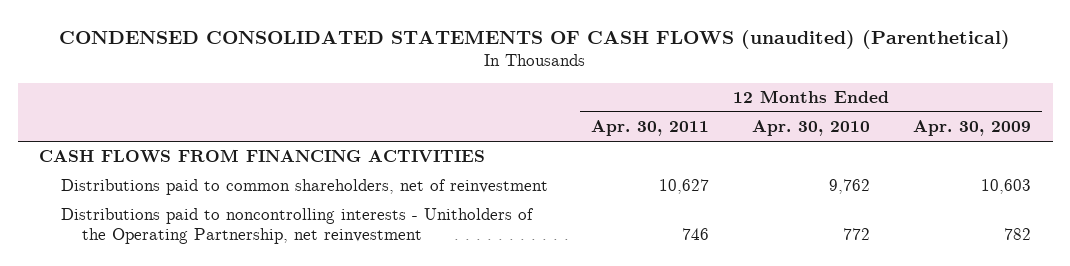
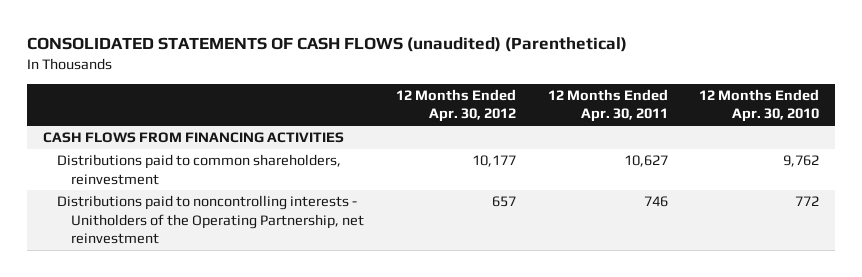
- CONDENSED CONSOLIDATED STATEMENTS OF CASH FLOWS (unaudited) (Parenthetical)
+ CONSOLIDATED STATEMENTS OF CASH FLOWS (unaudited) (Parenthetical)
- | 12 Months Ended Apr. 30, 2011 | 12 Months Ended Apr. 30, 2010 | 12 Months Ended Apr. 30, 2009
+ | 12 Months Ended Apr. 30, 2012 | 12 Months Ended Apr. 30, 2011 | 12 Months Ended Apr. 30, 2010
- Distributions paid to common shareholders, net of reinvestment | 10,627 | 9,762 | 10,603
+ Distributions paid to common shareholders, reinvestment | 10,177 | 10,627 | 9,762

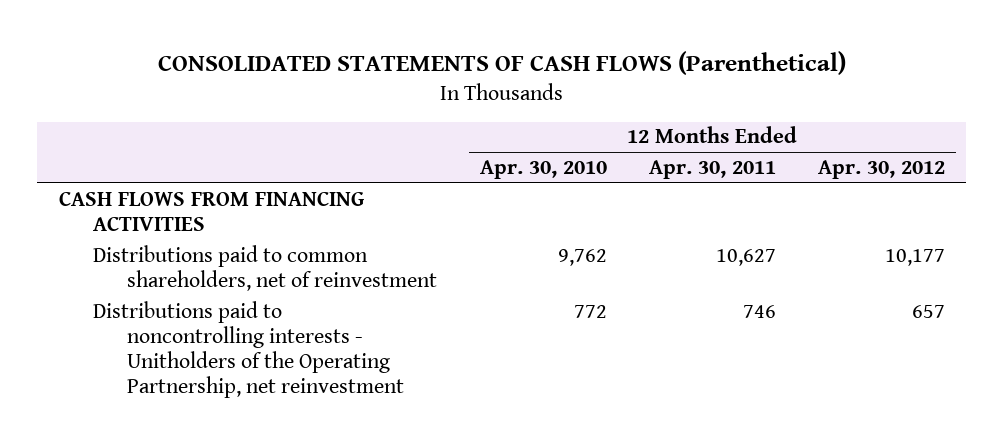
- CONSOLIDATED STATEMENTS OF CASH FLOWS (unaudited) (Parenthetical)
+ CONSOLIDATED STATEMENTS OF CASH FLOWS (Parenthetical)
- | 12 Months Ended Apr. 30, 2012 | 12 Months Ended Apr. 30, 2011 | 12 Months Ended Apr. 30, 2010
+ | 12 Months Ended Apr. 30, 2010 | 12 Months Ended Apr. 30, 2011 | 12 Months Ended Apr. 30, 2012
- Distributions paid to common shareholders, reinvestment | 10,177 | 10,627 | 9,762
+ Distributions paid to common shareholders, net of reinvestment | 9,762 | 10,627 | 10,177

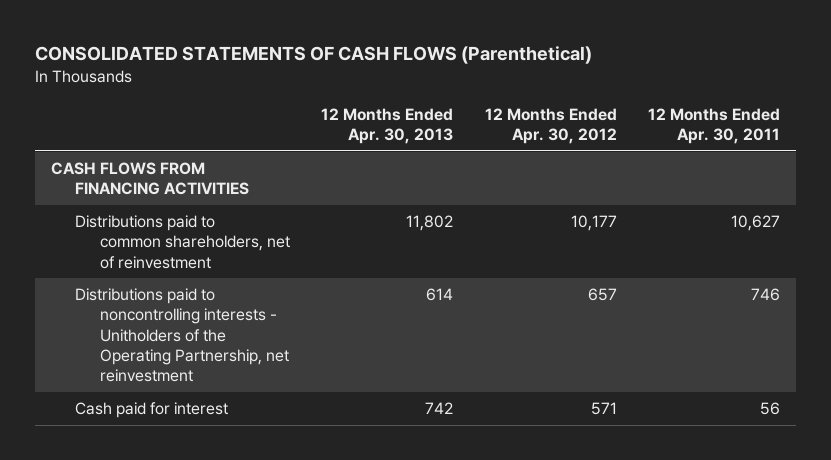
- | 12 Months Ended Apr. 30, 2010 | 12 Months Ended Apr. 30, 2011 | 12 Months Ended Apr. 30, 2012
+ | 12 Months Ended Apr. 30, 2013 | 12 Months Ended Apr. 30, 2012 | 12 Months Ended Apr. 30, 2011
+ Cash paid for interest | 742 | 571 | 56

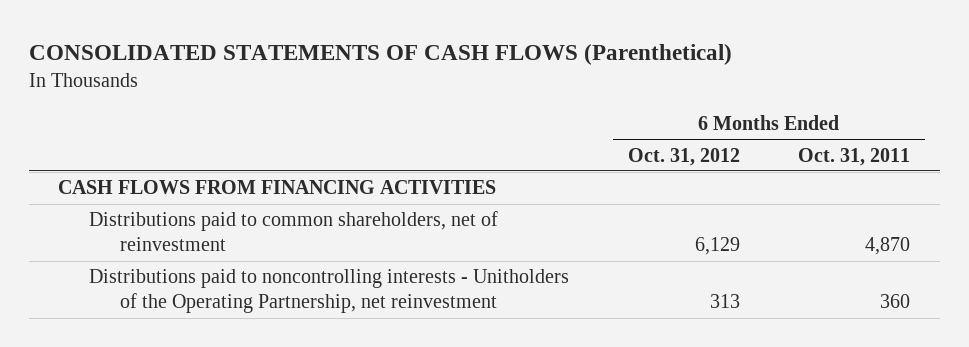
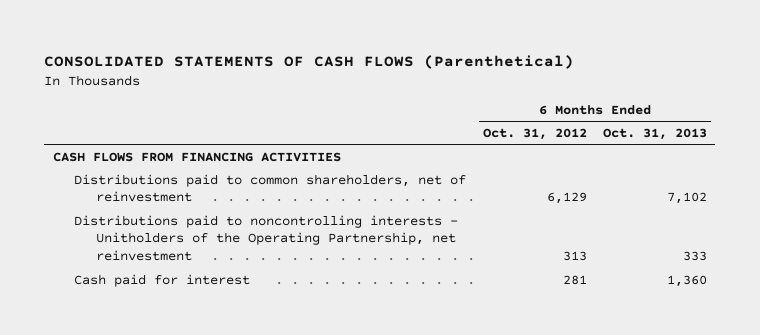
- | 6 Months Ended Oct. 31, 2012 | 6 Months Ended Oct. 31, 2011
+ | 6 Months Ended Oct. 31, 2012 | 6 Months Ended Oct. 31, 2013
+ Cash paid for interest | 281 | 1,360

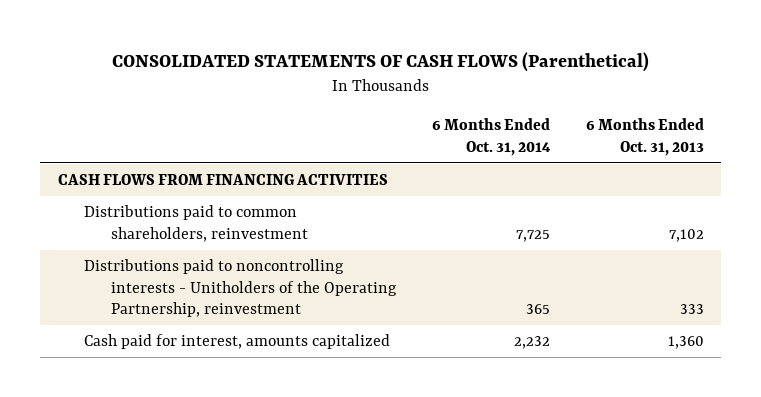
- | 6 Months Ended Oct. 31, 2012 | 6 Months Ended Oct. 31, 2013
+ | 6 Months Ended Oct. 31, 2014 | 6 Months Ended Oct. 31, 2013
- Distributions paid to common shareholders, net of reinvestment | 6,129 | 7,102
- Distributions paid to noncontrolling interests - Unitholders of the Operating Partnership, net reinvestment | 313 | 333
- Cash paid for interest | 281 | 1,360
+ Distributions paid to common shareholders, reinvestment | 7,725 | 7,102
+ Distributions paid to noncontrolling interests - Unitholders of the Operating Partnership, reinvestment | 365 | 333
+ Cash paid for interest, amounts capitalized | 2,232 | 1,360

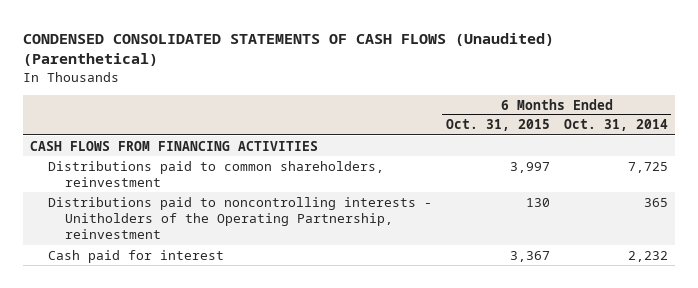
- CONSOLIDATED STATEMENTS OF CASH FLOWS (Parenthetical)
+ CONDENSED CONSOLIDATED STATEMENTS OF CASH FLOWS (Unaudited) (Parenthetical)
- | 6 Months Ended Oct. 31, 2014 | 6 Months Ended Oct. 31, 2013
+ | 6 Months Ended Oct. 31, 2015 | 6 Months Ended Oct. 31, 2014
- Cash paid for interest, amounts capitalized | 2,232 | 1,360
+ Cash paid for interest | 3,367 | 2,232

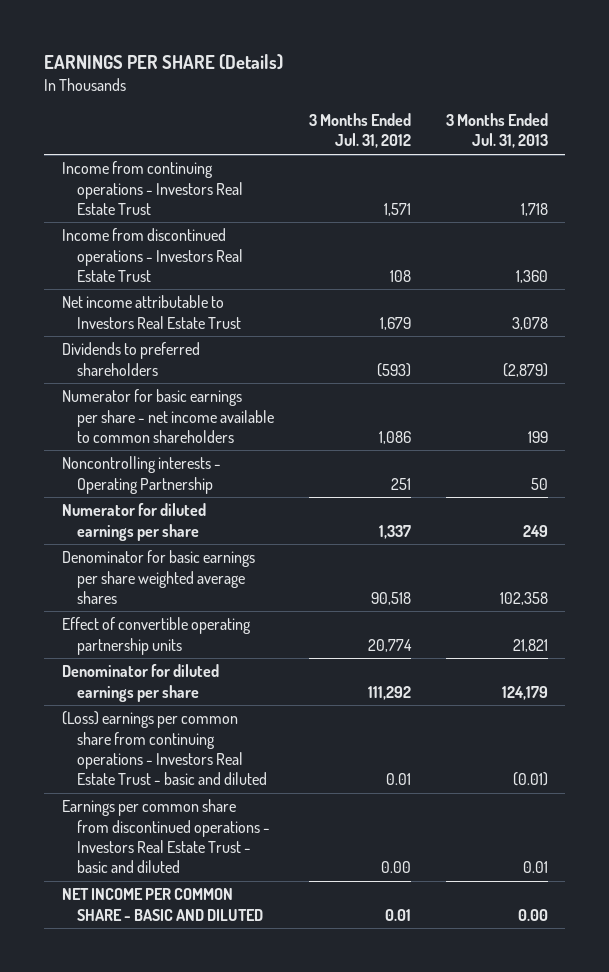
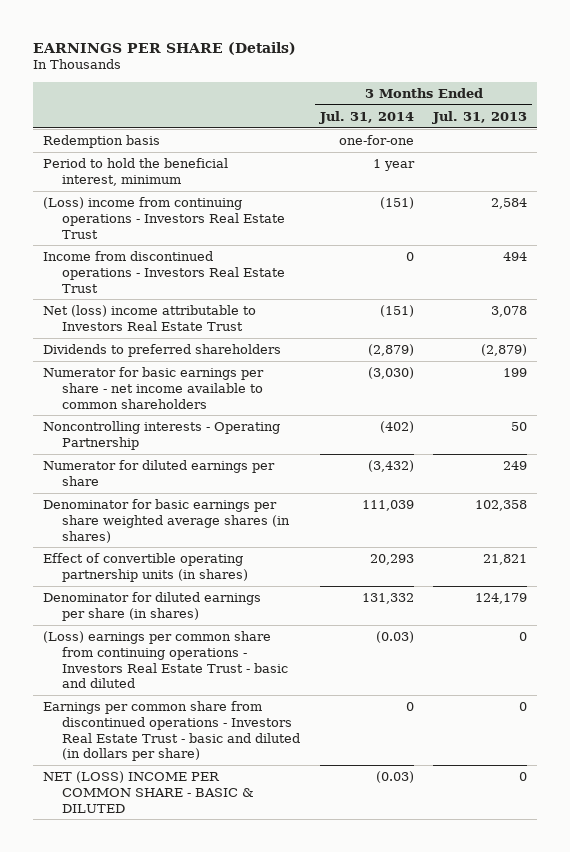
- | 3 Months Ended Jul. 31, 2012 | 3 Months Ended Jul. 31, 2013
+ | 3 Months Ended Jul. 31, 2014 | 3 Months Ended Jul. 31, 2013
- Income from continuing operations - Investors Real Estate Trust | 1,571 | 1,718
- Income from discontinued operations - Investors Real Estate Trust | 108 | 1,360
- Net income attributable to Investors Real Estate Trust | 1,679 | 3,078
+ Redemption basis | one-for-one |
+ Period to hold the beneficial interest, minimum | 1 year |
+ (Loss) income from continuing operations - Investors Real Estate Trust | (151) | 2,584
+ Income from discontinued operations - Investors Real Estate Trust | 0 | 494
+ Net (loss) income attributable to Investors Real Estate Trust | (151) | 3,078
- Denominator for basic earnings per share weighted average shares | 90,518 | 102,358
- Effect of convertible operating partnership units | 20,774 | 21,821
- Denominator for diluted earnings per share | 111,292 | 124,179
- (Loss) earnings per common share from continuing operations - Investors Real Estate Trust - basic and diluted | 0.01 | (0.01)
- Earnings per common share from discontinued operations - Investors Real Estate Trust - basic and diluted | 0.00 | 0.01
- NET INCOME PER COMMON SHARE - BASIC AND DILUTED | 0.01 | 0.00
+ Denominator for basic earnings per share weighted average shares (in shares) | 111,039 | 102,358
+ Effect of convertible operating partnership units (in shares) | 20,293 | 21,821
+ Denominator for diluted earnings per share (in shares) | 131,332 | 124,179
+ (Loss) earnings per common share from continuing operations - Investors Real Estate Trust - basic and diluted | (0.03) | 0
+ Earnings per common share from discontinued operations - Investors Real Estate Trust - basic and diluted (in dollars per share) | 0 | 0
+ NET (LOSS) INCOME PER COMMON SHARE - BASIC & DILUTED | (0.03) | 0

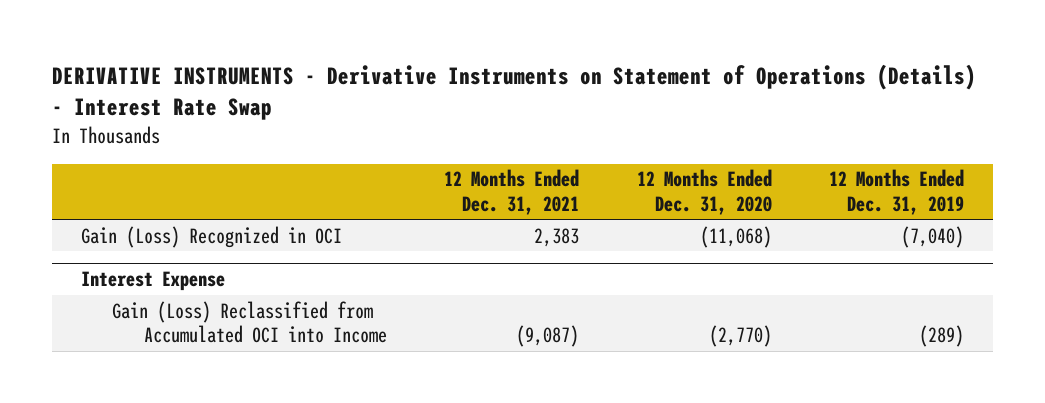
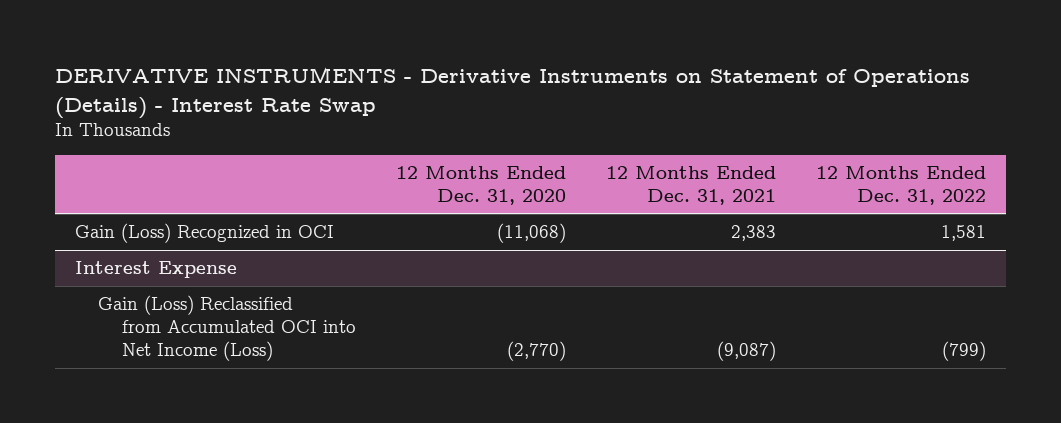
- | 12 Months Ended Dec. 31, 2021 | 12 Months Ended Dec. 31, 2020 | 12 Months Ended Dec. 31, 2019
+ | 12 Months Ended Dec. 31, 2020 | 12 Months Ended Dec. 31, 2021 | 12 Months Ended Dec. 31, 2022
@ Interest Expense
- Gain (Loss) Reclassified from Accumulated OCI into Income | (9,087) | (2,770) | (289)
+ Gain (Loss) Reclassified from Accumulated OCI into Net Income (Loss) | (2,770) | (9,087) | (799)

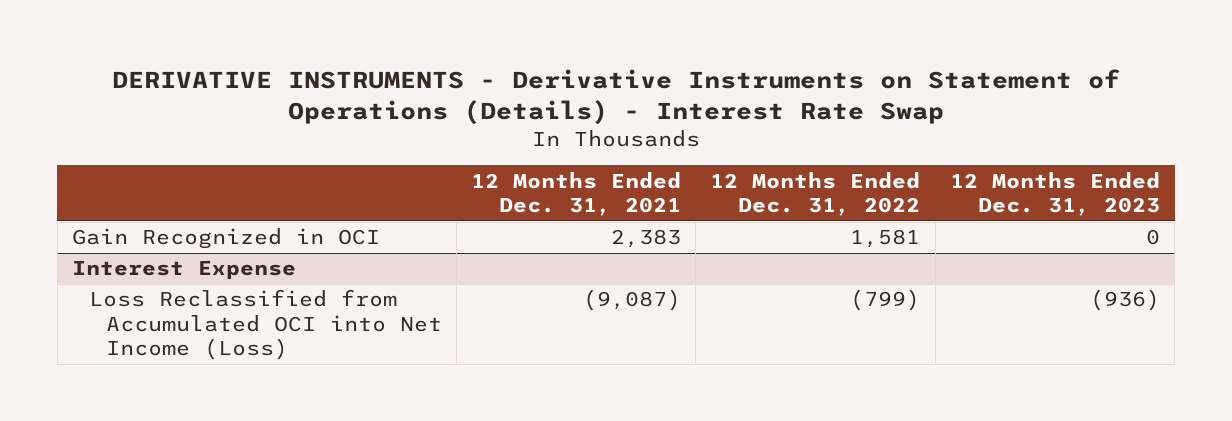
- | 12 Months Ended Dec. 31, 2020 | 12 Months Ended Dec. 31, 2021 | 12 Months Ended Dec. 31, 2022
+ | 12 Months Ended Dec. 31, 2021 | 12 Months Ended Dec. 31, 2022 | 12 Months Ended Dec. 31, 2023
- Gain (Loss) Recognized in OCI | (11,068) | 2,383 | 1,581
+ Gain Recognized in OCI | 2,383 | 1,581 | 0
@ Interest Expense
- Gain (Loss) Reclassified from Accumulated OCI into Net Income (Loss) | (2,770) | (9,087) | (799)
+ Loss Reclassified from Accumulated OCI into Net Income (Loss) | (9,087) | (799) | (936)

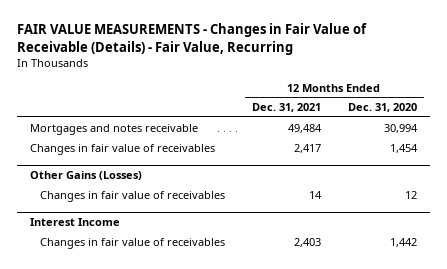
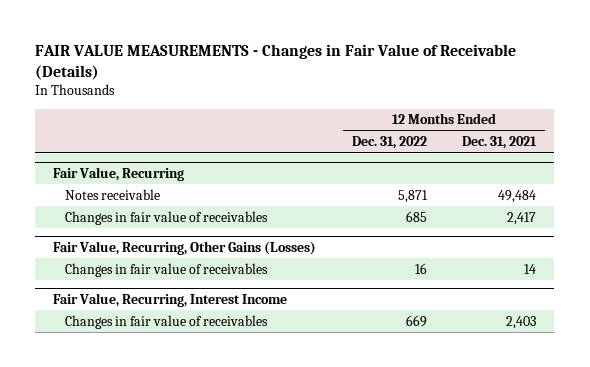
- FAIR VALUE MEASUREMENTS - Changes in Fair Value of Receivable (Details) - Fair Value, Recurring
+ FAIR VALUE MEASUREMENTS - Changes in Fair Value of Receivable (Details)
- | 12 Months Ended Dec. 31, 2021 | 12 Months Ended Dec. 31, 2020
+ | 12 Months Ended Dec. 31, 2022 | 12 Months Ended Dec. 31, 2021
- Mortgages and notes receivable | 49,484 | 30,994
+ Fair Value, Recurring
+ Notes receivable | 5,871 | 49,484
- Other Gains (Losses)
+ Fair Value, Recurring, Other Gains (Losses)
- Interest Income
+ Fair Value, Recurring, Interest Income

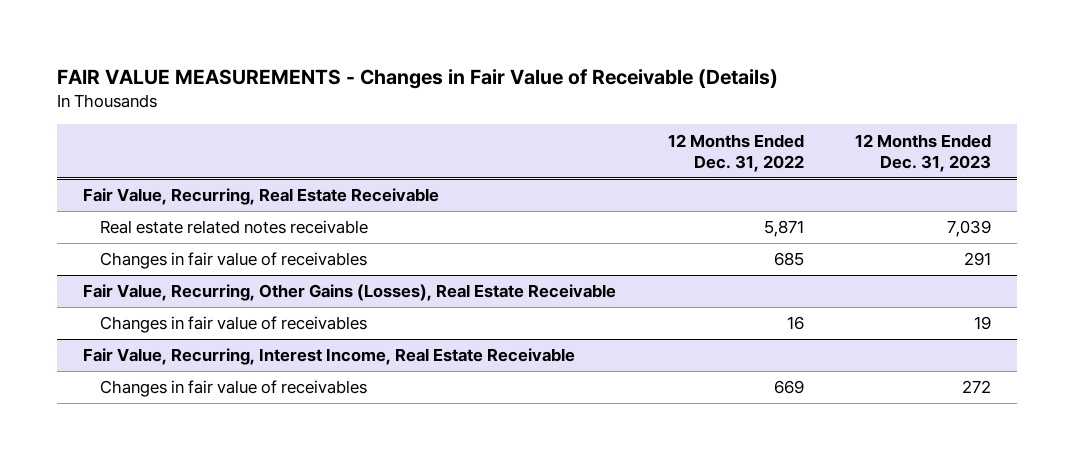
- | 12 Months Ended Dec. 31, 2022 | 12 Months Ended Dec. 31, 2021
+ | 12 Months Ended Dec. 31, 2022 | 12 Months Ended Dec. 31, 2023
- Fair Value, Recurring
- Notes receivable | 5,871 | 49,484
+ Fair Value, Recurring, Real Estate Receivable
+ Real estate related notes receivable | 5,871 | 7,039
- Fair Value, Recurring, Other Gains (Losses)
+ Fair Value, Recurring, Other Gains (Losses), Real Estate Receivable
- Fair Value, Recurring, Interest Income
+ Fair Value, Recurring, Interest Income, Real Estate Receivable

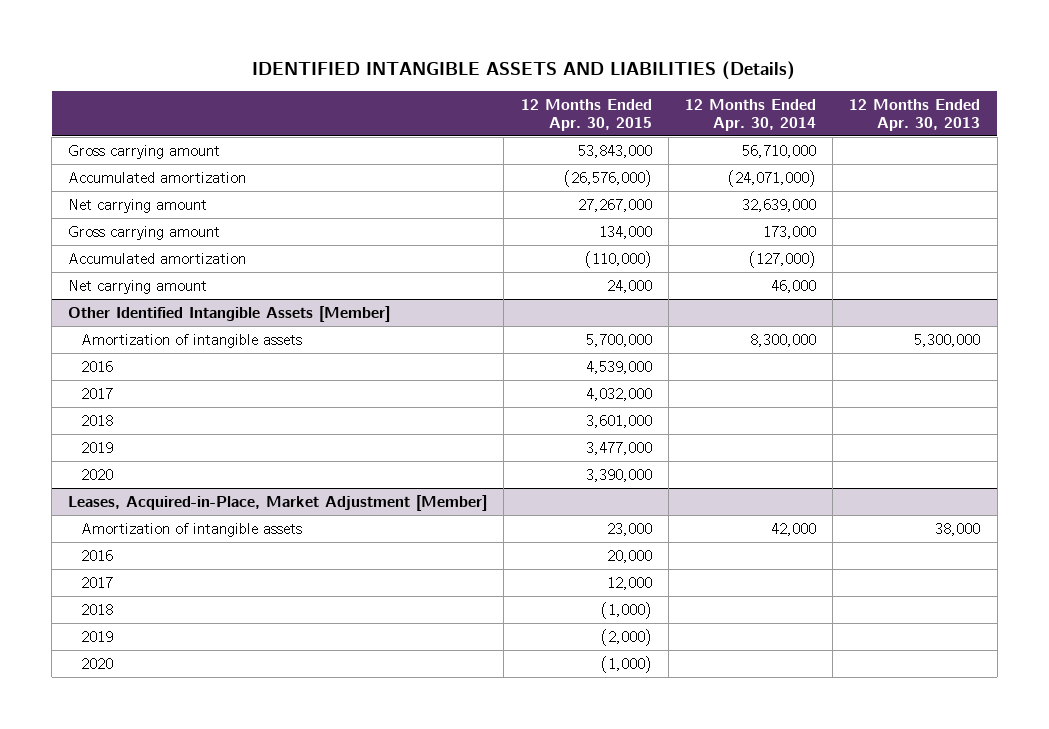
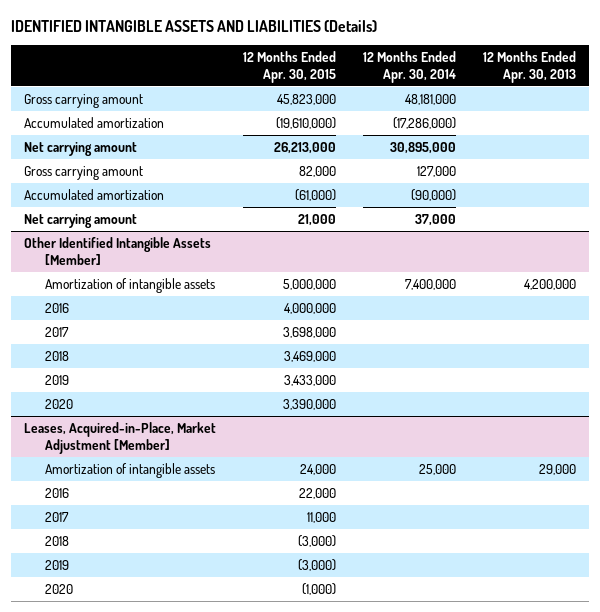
- Gross carrying amount | 53,843,000 | 56,710,000 |
- Accumulated amortization | (26,576,000) | (24,071,000) |
- Net carrying amount | 27,267,000 | 32,639,000 |
- Gross carrying amount | 134,000 | 173,000 |
- Accumulated amortization | (110,000) | (127,000) |
- Net carrying amount | 24,000 | 46,000 |
+ Gross carrying amount | 45,823,000 | 48,181,000 |
+ Accumulated amortization | (19,610,000) | (17,286,000) |
+ Net carrying amount | 26,213,000 | 30,895,000 |
+ Gross carrying amount | 82,000 | 127,000 |
+ Accumulated amortization | (61,000) | (90,000) |
+ Net carrying amount | 21,000 | 37,000 |
@ Other Identified Intangible Assets [Member]
- Amortization of intangible assets | 5,700,000 | 8,300,000 | 5,300,000
- 2016 | 4,539,000 | |
- 2017 | 4,032,000 | |
- 2018 | 3,601,000 | |
- 2019 | 3,477,000 | |
+ Amortization of intangible assets | 5,000,000 | 7,400,000 | 4,200,000
+ 2016 | 4,000,000 | |
+ 2017 | 3,698,000 | |
+ 2018 | 3,469,000 | |
+ 2019 | 3,433,000 | |
@ Leases, Acquired-in-Place, Market Adjustment [Member]
- Amortization of intangible assets | 23,000 | 42,000 | 38,000
- 2016 | 20,000 | |
- 2017 | 12,000 | |
- 2018 | (1,000) | |
- 2019 | (2,000) | |
+ Amortization of intangible assets | 24,000 | 25,000 | 29,000
+ 2016 | 22,000 | |
+ 2017 | 11,000 | |
+ 2018 | (3,000) | |
+ 2019 | (3,000) | |

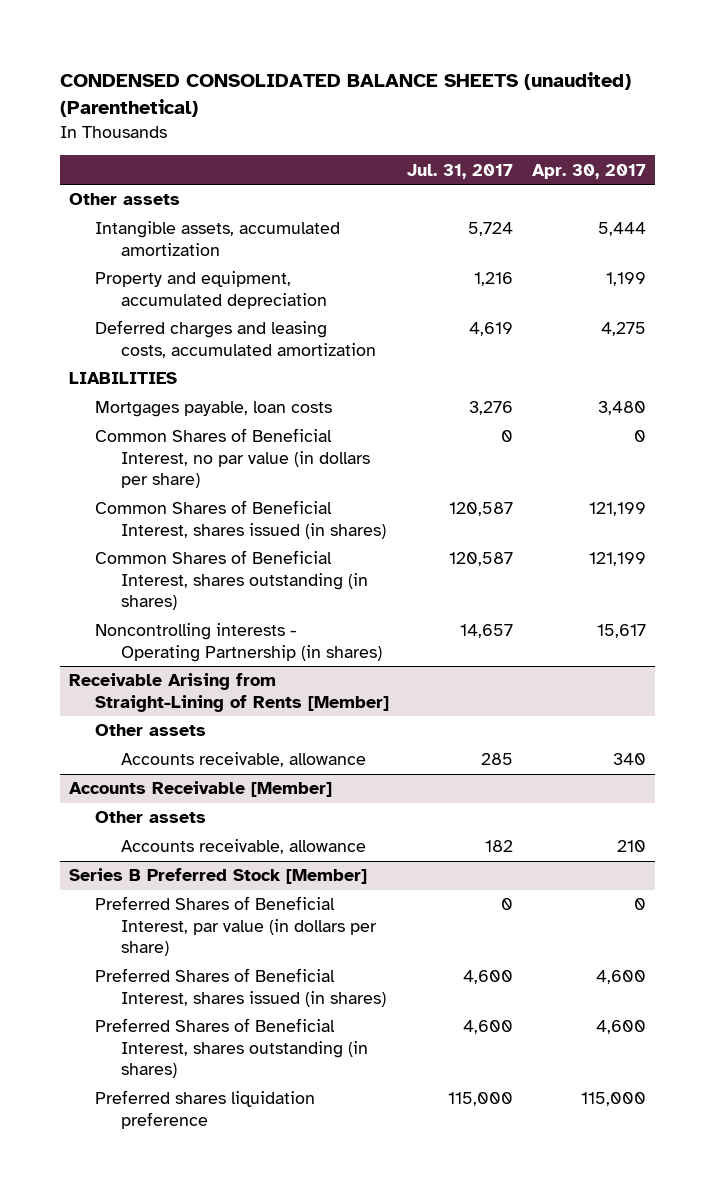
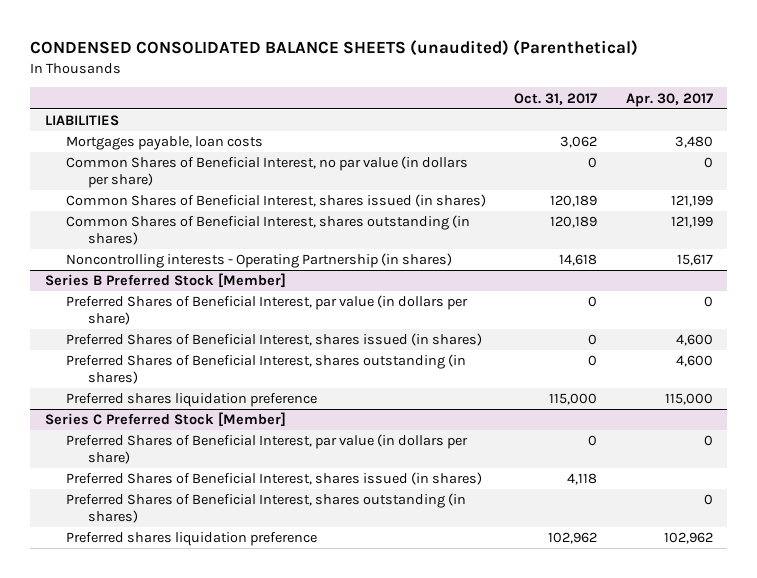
- | Jul. 31, 2017 | Apr. 30, 2017
+ | Oct. 31, 2017 | Apr. 30, 2017
- Other assets
- Intangible assets, accumulated amortization | 5,724 | 5,444
- Property and equipment, accumulated depreciation | 1,216 | 1,199
- Deferred charges and leasing costs, accumulated amortization | 4,619 | 4,275
- Receivable Arising from Straight-Lining of Rents [Member]
- Other assets
- Accounts receivable, allowance | 285 | 340
- Accounts Receivable [Member]
- Other assets
- Accounts receivable, allowance | 182 | 210
+ Series C Preferred Stock [Member]
+ Preferred Shares of Beneficial Interest, par value (in dollars per share) | 0 | 0
+ Preferred Shares of Beneficial Interest, shares issued (in shares) | 4,118 |
+ Preferred Shares of Beneficial Interest, shares outstanding (in shares) | | 0
+ Preferred shares liquidation preference | 102,962 | 102,962

